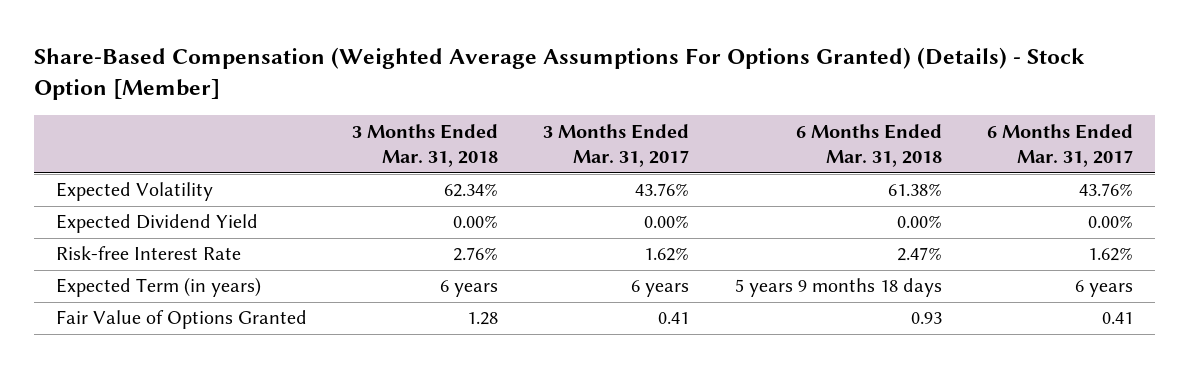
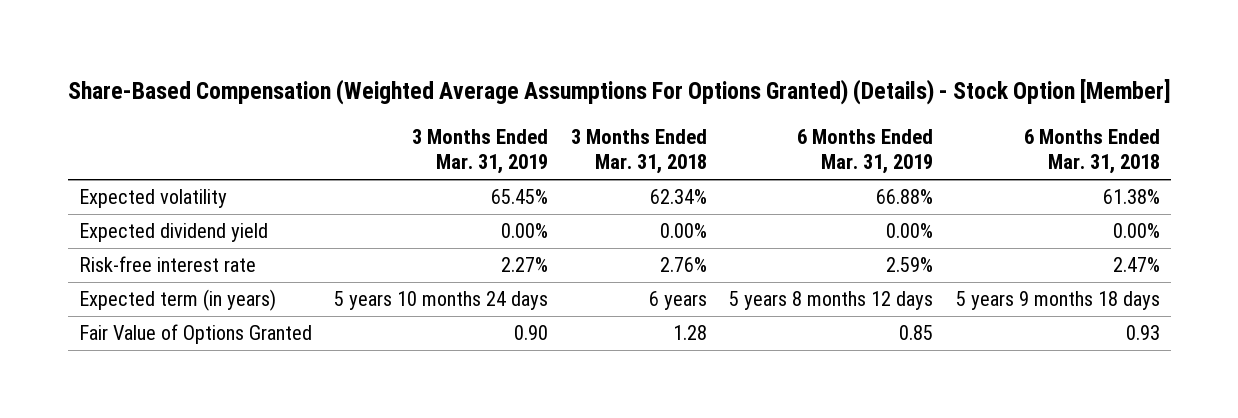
- | 3 Months Ended Mar. 31, 2018 | 3 Months Ended Mar. 31, 2017 | 6 Months Ended Mar. 31, 2018 | 6 Months Ended Mar. 31, 2017
+ | 3 Months Ended Mar. 31, 2019 | 3 Months Ended Mar. 31, 2018 | 6 Months Ended Mar. 31, 2019 | 6 Months Ended Mar. 31, 2018
- Expected Volatility | 62.34% | 43.76% | 61.38% | 43.76%
- Expected Dividend Yield | 0.00% | 0.00% | 0.00% | 0.00%
- Risk-free Interest Rate | 2.76% | 1.62% | 2.47% | 1.62%
- Expected Term (in years) | 6 years | 6 years | 5 years 9 months 18 days | 6 years
+ Expected volatility | 65.45% | 62.34% | 66.88% | 61.38%
+ Expected dividend yield | 0.00% | 0.00% | 0.00% | 0.00%
+ Risk-free interest rate | 2.27% | 2.76% | 2.59% | 2.47%
+ Expected term (in years) | 5 years 10 months 24 days | 6 years | 5 years 8 months 12 days | 5 years 9 months 18 days

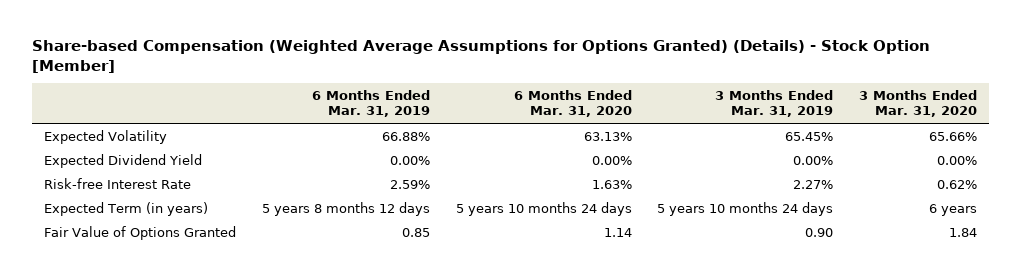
- Share-Based Compensation (Weighted Average Assumptions For Options Granted) (Details) - Stock Option [Member]
+ Share-based Compensation (Weighted Average Assumptions for Options Granted) (Details) - Stock Option [Member]
- | 3 Months Ended Mar. 31, 2019 | 3 Months Ended Mar. 31, 2018 | 6 Months Ended Mar. 31, 2019 | 6 Months Ended Mar. 31, 2018
+ | 6 Months Ended Mar. 31, 2019 | 6 Months Ended Mar. 31, 2020 | 3 Months Ended Mar. 31, 2019 | 3 Months Ended Mar. 31, 2020
- Expected volatility | 65.45% | 62.34% | 66.88% | 61.38%
- Expected dividend yield | 0.00% | 0.00% | 0.00% | 0.00%
- Risk-free interest rate | 2.27% | 2.76% | 2.59% | 2.47%
- Expected term (in years) | 5 years 10 months 24 days | 6 years | 5 years 8 months 12 days | 5 years 9 months 18 days
+ Expected Volatility | 66.88% | 63.13% | 65.45% | 65.66%
+ Expected Dividend Yield | 0.00% | 0.00% | 0.00% | 0.00%
+ Risk-free Interest Rate | 2.59% | 1.63% | 2.27% | 0.62%
+ Expected Term (in years) | 5 years 8 months 12 days | 5 years 10 months 24 days | 5 years 10 months 24 days | 6 years

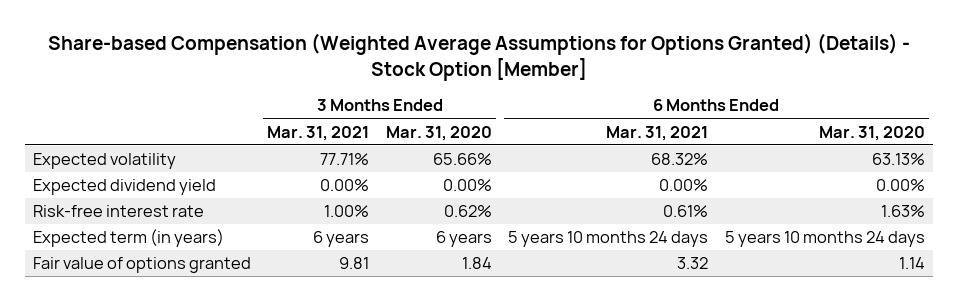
- | 6 Months Ended Mar. 31, 2019 | 6 Months Ended Mar. 31, 2020 | 3 Months Ended Mar. 31, 2019 | 3 Months Ended Mar. 31, 2020
+ | 3 Months Ended Mar. 31, 2021 | 3 Months Ended Mar. 31, 2020 | 6 Months Ended Mar. 31, 2021 | 6 Months Ended Mar. 31, 2020
- Expected Volatility | 66.88% | 63.13% | 65.45% | 65.66%
- Expected Dividend Yield | 0.00% | 0.00% | 0.00% | 0.00%
- Risk-free Interest Rate | 2.59% | 1.63% | 2.27% | 0.62%
- Expected Term (in years) | 5 years 8 months 12 days | 5 years 10 months 24 days | 5 years 10 months 24 days | 6 years
- Fair Value of Options Granted | 0.85 | 1.14 | 0.90 | 1.84
+ Expected volatility | 77.71% | 65.66% | 68.32% | 63.13%
+ Expected dividend yield | 0.00% | 0.00% | 0.00% | 0.00%
+ Risk-free interest rate | 1.00% | 0.62% | 0.61% | 1.63%
+ Expected term (in years) | 6 years | 6 years | 5 years 10 months 24 days | 5 years 10 months 24 days
+ Fair value of options granted | 9.81 | 1.84 | 3.32 | 1.14

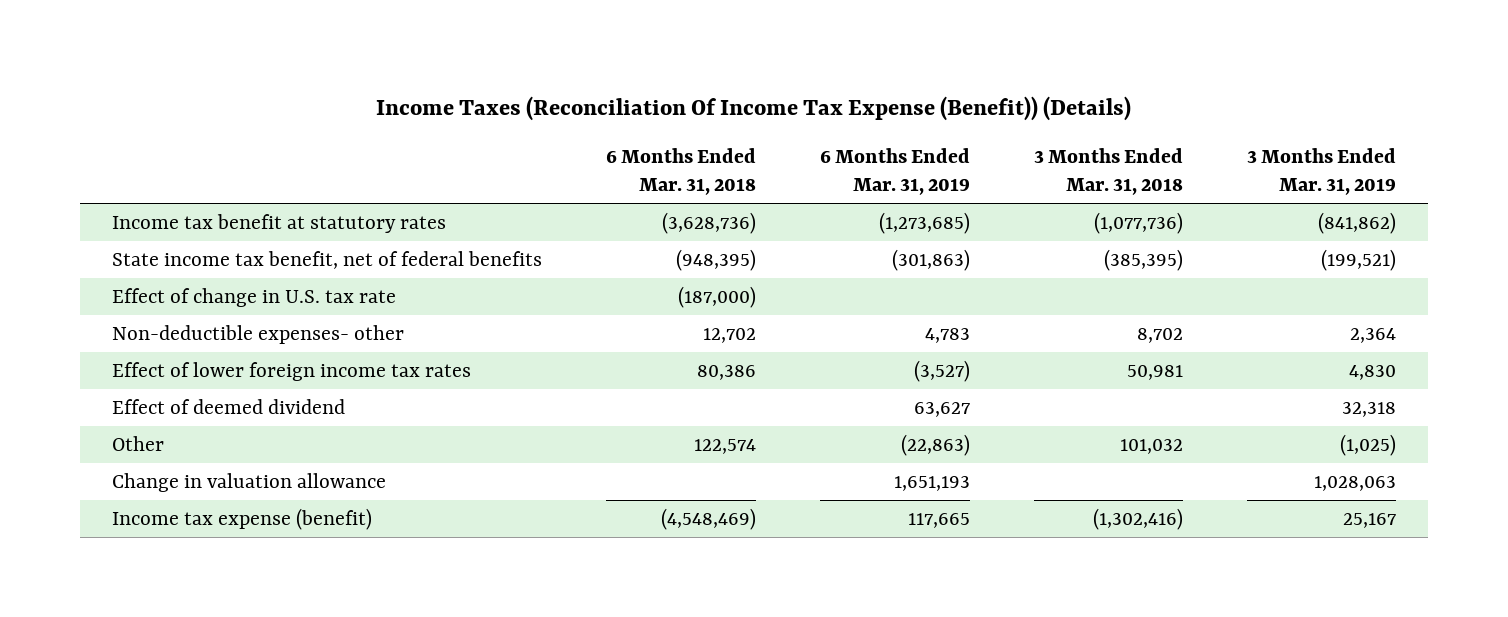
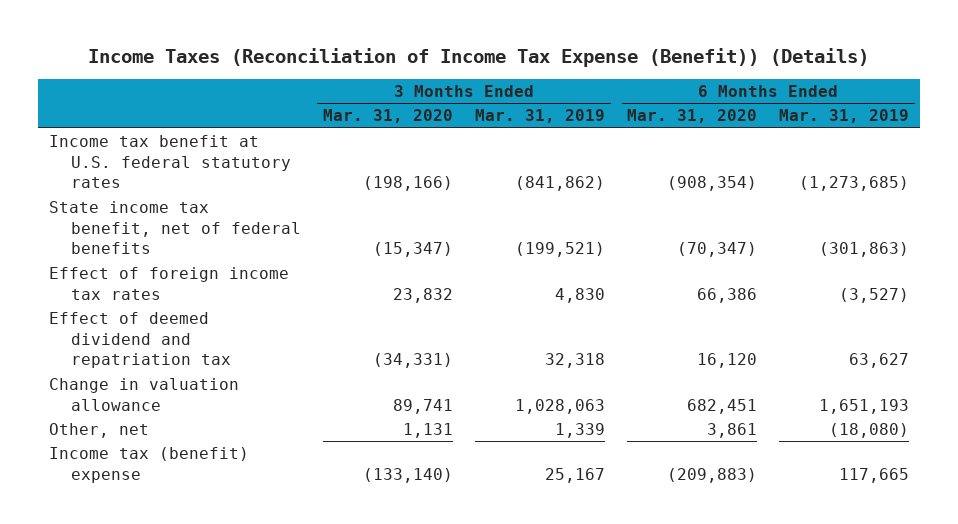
- Income Taxes (Reconciliation Of Income Tax Expense (Benefit)) (Details)
+ Income Taxes (Reconciliation of Income Tax Expense (Benefit)) (Details)
- | 6 Months Ended Mar. 31, 2018 | 6 Months Ended Mar. 31, 2019 | 3 Months Ended Mar. 31, 2018 | 3 Months Ended Mar. 31, 2019
+ | 3 Months Ended Mar. 31, 2020 | 3 Months Ended Mar. 31, 2019 | 6 Months Ended Mar. 31, 2020 | 6 Months Ended Mar. 31, 2019
- Income tax benefit at statutory rates | (3,628,736) | (1,273,685) | (1,077,736) | (841,862)
+ Income tax benefit at U.S. federal statutory rates | (198,166) | (841,862) | (908,354) | (1,273,685)
- Effect of change in U.S. tax rate | (187,000) | | |
- Non-deductible expenses- other | 12,702 | 4,783 | 8,702 | 2,364
- Effect of lower foreign income tax rates | 80,386 | (3,527) | 50,981 | 4,830
- Effect of deemed dividend | | 63,627 | | 32,318
- Other | 122,574 | (22,863) | 101,032 | (1,025)
+ Effect of foreign income tax rates | 23,832 | 4,830 | 66,386 | (3,527)
+ Effect of deemed dividend and repatriation tax | (34,331) | 32,318 | 16,120 | 63,627
- Income tax expense (benefit) | (4,548,469) | 117,665 | (1,302,416) | 25,167
+ Other, net | 1,131 | 1,339 | 3,861 | (18,080)
+ Income tax (benefit) expense | (133,140) | 25,167 | (209,883) | 117,665

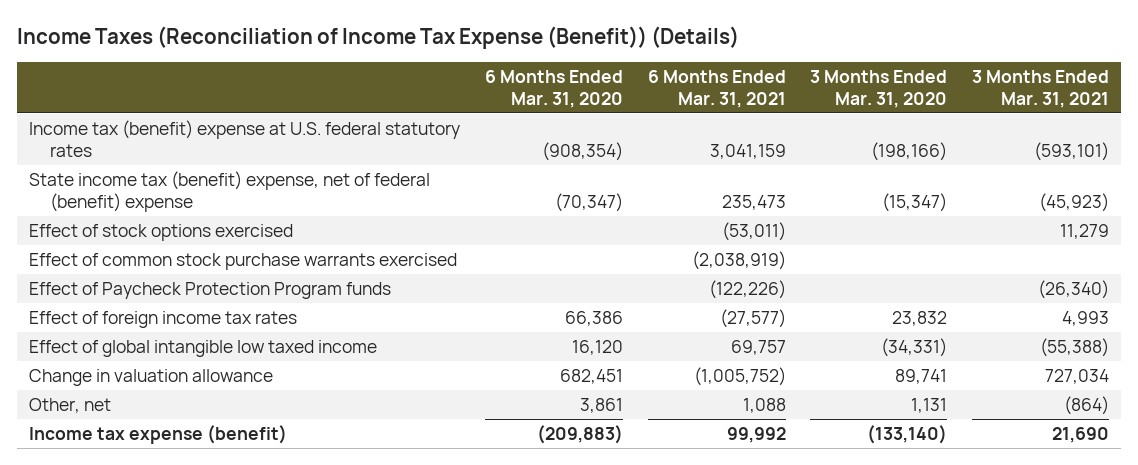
- | 3 Months Ended Mar. 31, 2020 | 3 Months Ended Mar. 31, 2019 | 6 Months Ended Mar. 31, 2020 | 6 Months Ended Mar. 31, 2019
+ | 6 Months Ended Mar. 31, 2020 | 6 Months Ended Mar. 31, 2021 | 3 Months Ended Mar. 31, 2020 | 3 Months Ended Mar. 31, 2021
- Income tax benefit at U.S. federal statutory rates | (198,166) | (841,862) | (908,354) | (1,273,685)
- State income tax benefit, net of federal benefits | (15,347) | (199,521) | (70,347) | (301,863)
+ Income tax (benefit) expense at U.S. federal statutory rates | (908,354) | 3,041,159 | (198,166) | (593,101)
+ State income tax (benefit) expense, net of federal (benefit) expense | (70,347) | 235,473 | (15,347) | (45,923)
+ Effect of stock options exercised | | (53,011) | | 11,279
+ Effect of common stock purchase warrants exercised | | (2,038,919) | |
+ Effect of Paycheck Protection Program funds | | (122,226) | | (26,340)
- Effect of deemed dividend and repatriation tax | (34,331) | 32,318 | 16,120 | 63,627
+ Effect of global intangible low taxed income | 16,120 | 69,757 | (34,331) | (55,388)
- Income tax (benefit) expense | (133,140) | 25,167 | (209,883) | 117,665
+ Income tax expense (benefit) | (209,883) | 99,992 | (133,140) | 21,690

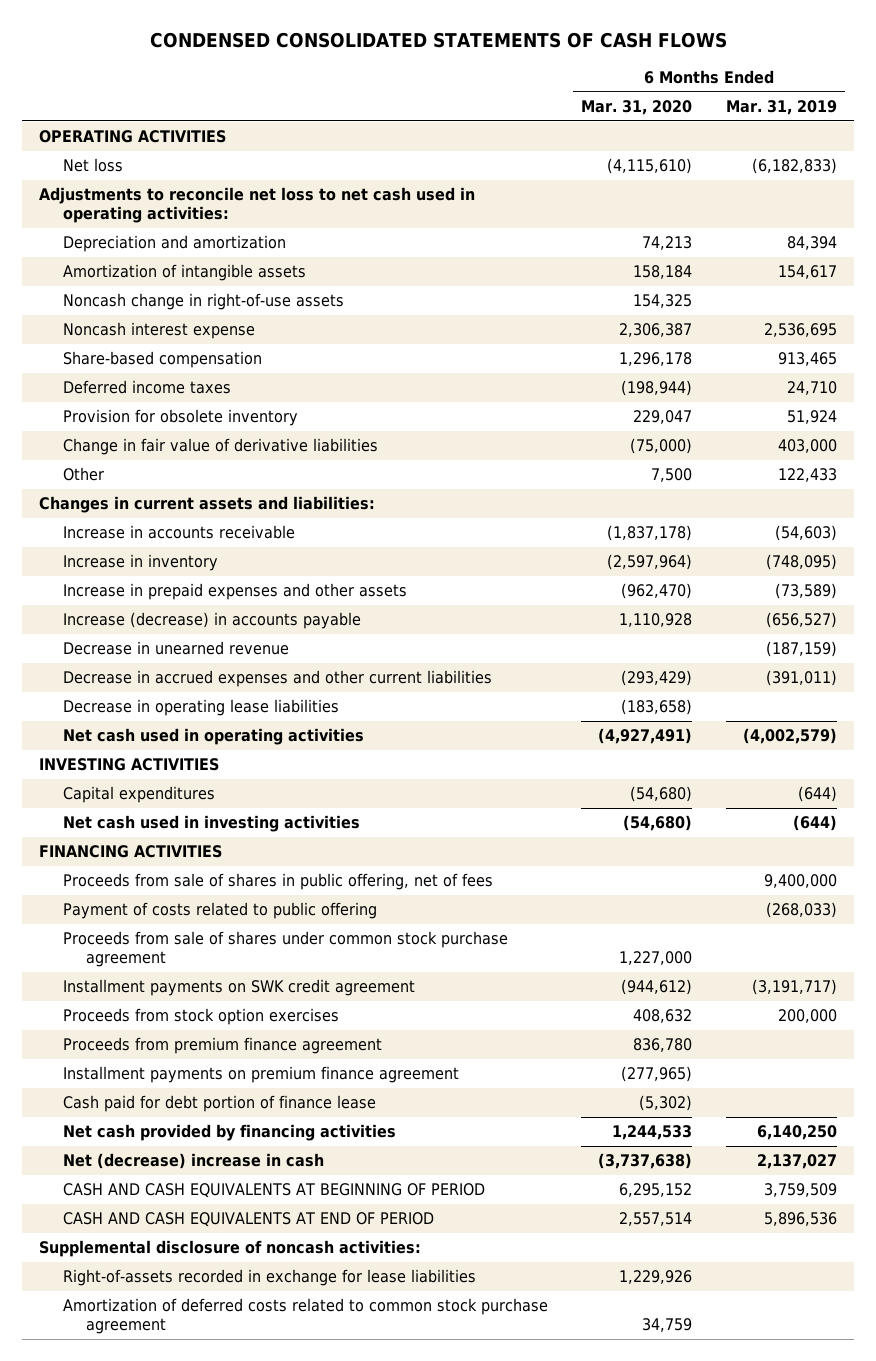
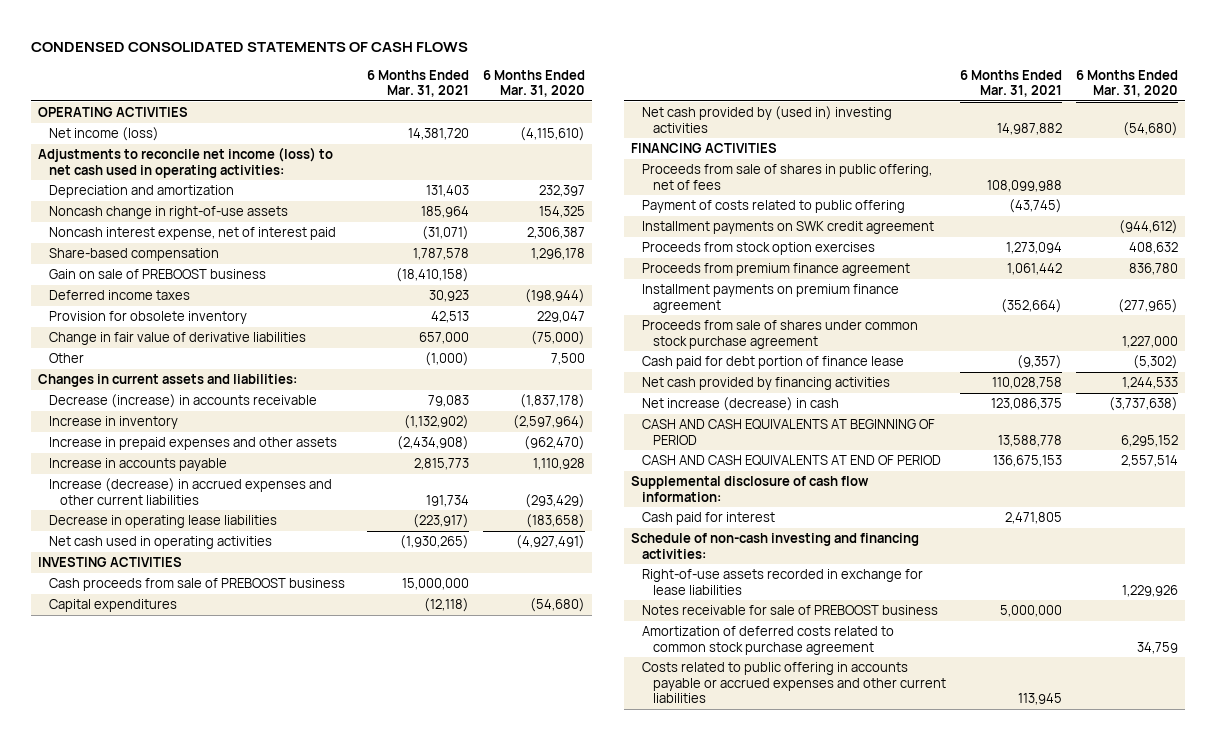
- | 6 Months Ended Mar. 31, 2020 | 6 Months Ended Mar. 31, 2019
+ | 6 Months Ended Mar. 31, 2021 | 6 Months Ended Mar. 31, 2020
- Net loss | (4,115,610) | (6,182,833)
- Adjustments to reconcile net loss to net cash used in operating activities:
- Depreciation and amortization | 74,213 | 84,394
- Amortization of intangible assets | 158,184 | 154,617
+ Net income (loss) | 14,381,720 | (4,115,610)
+ Adjustments to reconcile net income (loss) to net cash used in operating activities:
+ Depreciation and amortization | 131,403 | 232,397
- Noncash interest expense | 2,306,387 | 2,536,695
+ Noncash interest expense, net of interest paid | (31,071) | 2,306,387
+ Gain on sale of PREBOOST business | (18,410,158) |
- Increase in accounts receivable | (1,837,178) | (54,603)
+ Decrease (increase) in accounts receivable | 79,083 | (1,837,178)
- Increase (decrease) in accounts payable | 1,110,928 | (656,527)
- Decrease in unearned revenue | | (187,159)
- Decrease in accrued expenses and other current liabilities | (293,429) | (391,011)
+ Increase in accounts payable | 2,815,773 | 1,110,928
+ Increase (decrease) in accrued expenses and other current liabilities | 191,734 | (293,429)
+ Cash proceeds from sale of PREBOOST business | 15,000,000 |
- Net cash used in investing activities | (54,680) | (644)
+ Net cash provided by (used in) investing activities | 14,987,882 | (54,680)
moved down: Proceeds from sale of shares under common stock purchase agreement | | 1,227,000
- Net (decrease) increase in cash | (3,737,638) | 2,137,027
+ Net increase (decrease) in cash | 123,086,375 | (3,737,638)
- Supplemental disclosure of noncash activities:
- Right-of-assets recorded in exchange for lease liabilities | 1,229,926 |
+ Supplemental disclosure of cash flow information:
+ Cash paid for interest | 2,471,805 |
+ Schedule of non-cash investing and financing activities:
+ Right-of-use assets recorded in exchange for lease liabilities | | 1,229,926
+ Notes receivable for sale of PREBOOST business | 5,000,000 |
+ Costs related to public offering in accounts payable or accrued expenses and other current liabilities | 113,945 |

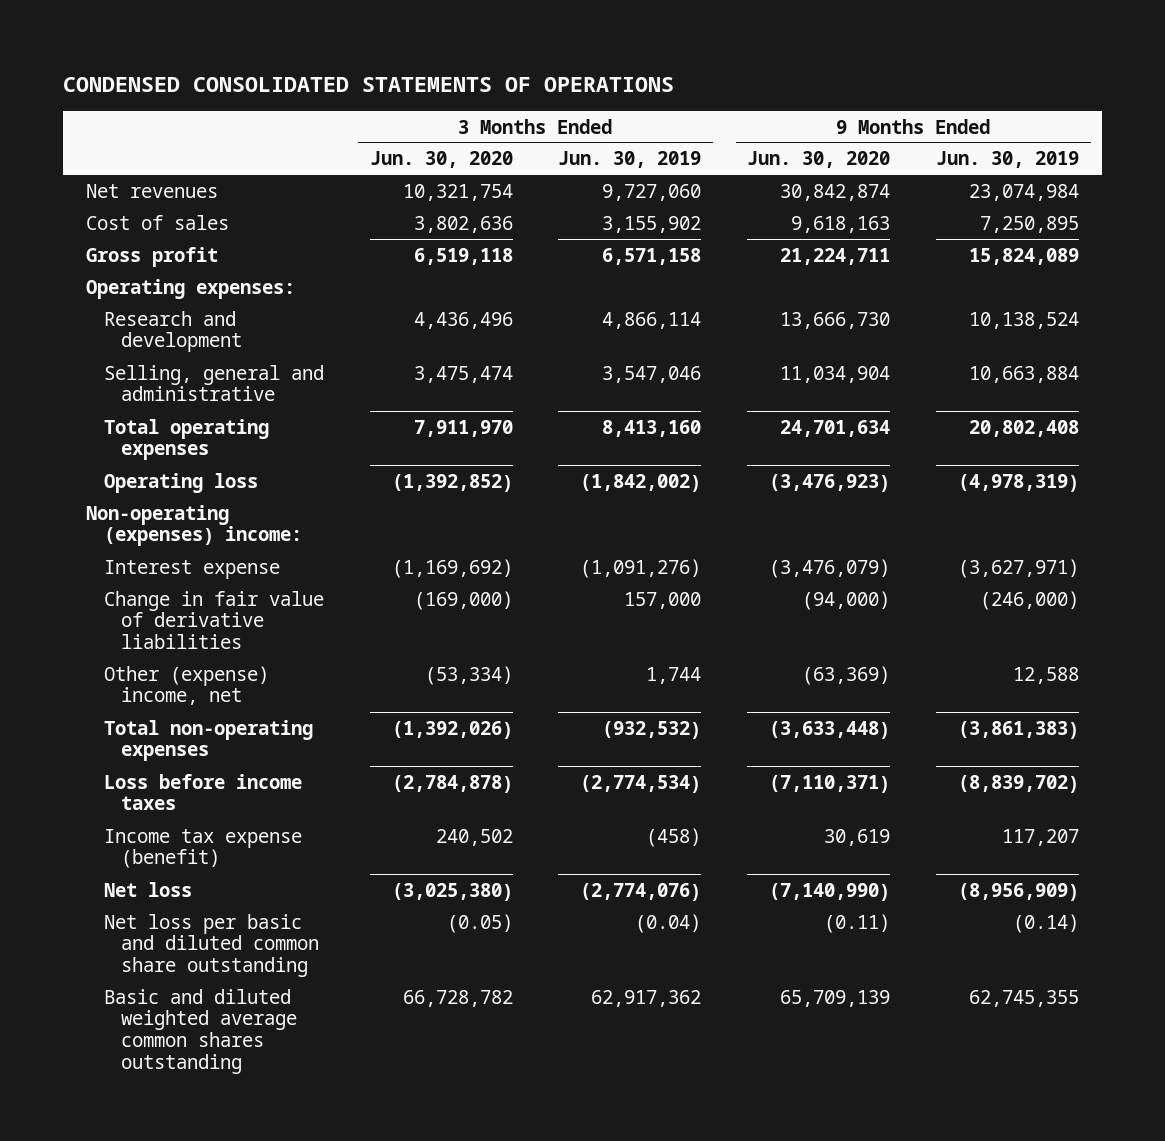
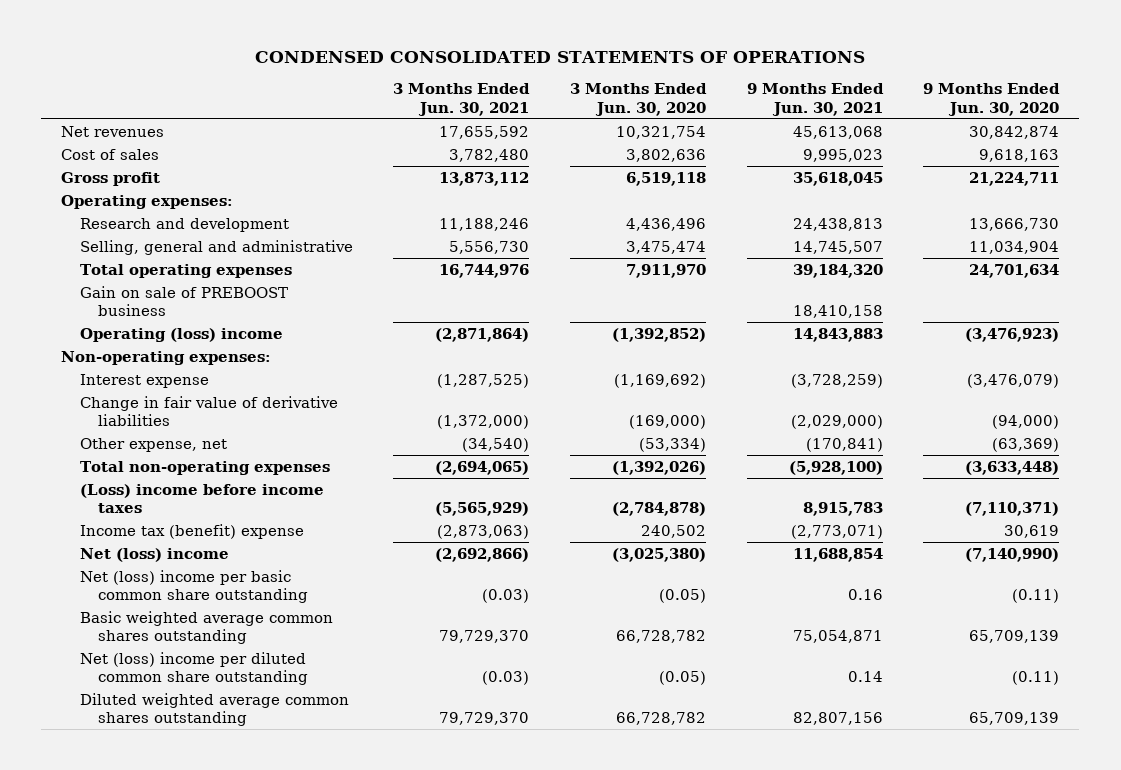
- | 3 Months Ended Jun. 30, 2020 | 3 Months Ended Jun. 30, 2019 | 9 Months Ended Jun. 30, 2020 | 9 Months Ended Jun. 30, 2019
+ | 3 Months Ended Jun. 30, 2021 | 3 Months Ended Jun. 30, 2020 | 9 Months Ended Jun. 30, 2021 | 9 Months Ended Jun. 30, 2020
- Operating loss | (1,392,852) | (1,842,002) | (3,476,923) | (4,978,319)
- Non-operating (expenses) income:
+ Gain on sale of PREBOOST business | | | 18,410,158 |
+ Operating (loss) income | (2,871,864) | (1,392,852) | 14,843,883 | (3,476,923)
+ Non-operating expenses:
- Other (expense) income, net | (53,334) | 1,744 | (63,369) | 12,588
+ Other expense, net | (34,540) | (53,334) | (170,841) | (63,369)
- Loss before income taxes | (2,784,878) | (2,774,534) | (7,110,371) | (8,839,702)
- Income tax expense (benefit) | 240,502 | (458) | 30,619 | 117,207
- Net loss | (3,025,380) | (2,774,076) | (7,140,990) | (8,956,909)
- Net loss per basic and diluted common share outstanding | (0.05) | (0.04) | (0.11) | (0.14)
- Basic and diluted weighted average common shares outstanding | 66,728,782 | 62,917,362 | 65,709,139 | 62,745,355
+ (Loss) income before income taxes | (5,565,929) | (2,784,878) | 8,915,783 | (7,110,371)
+ Income tax (benefit) expense | (2,873,063) | 240,502 | (2,773,071) | 30,619
+ Net (loss) income | (2,692,866) | (3,025,380) | 11,688,854 | (7,140,990)
+ Net (loss) income per basic common share outstanding | (0.03) | (0.05) | 0.16 | (0.11)
+ Basic weighted average common shares outstanding | 79,729,370 | 66,728,782 | 75,054,871 | 65,709,139
+ Net (loss) income per diluted common share outstanding | (0.03) | (0.05) | 0.14 | (0.11)
+ Diluted weighted average common shares outstanding | 79,729,370 | 66,728,782 | 82,807,156 | 65,709,139

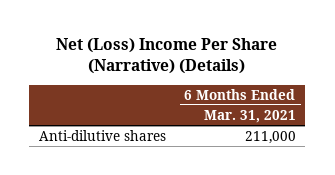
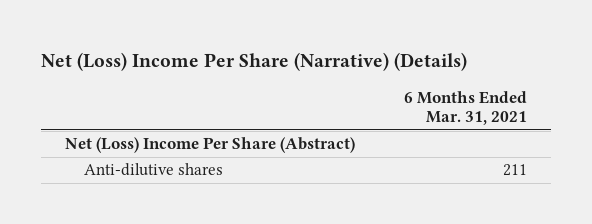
- Anti-dilutive shares | 211,000
+ Net (Loss) Income Per Share (Abstract)
+ Anti-dilutive shares | 211

